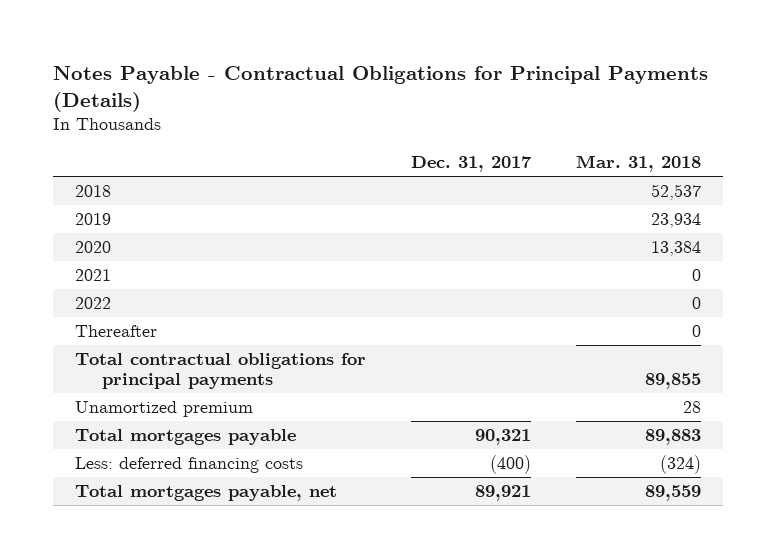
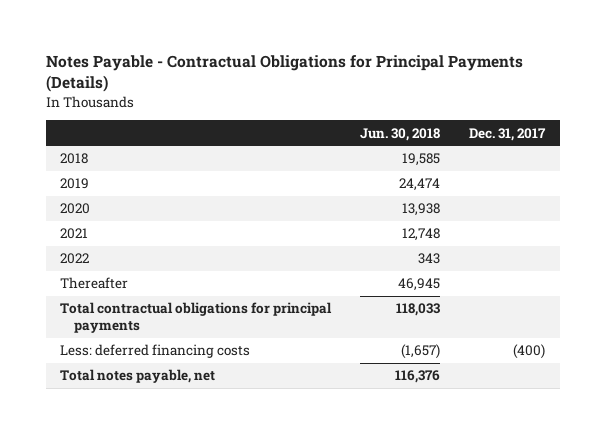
- | Dec. 31, 2017 | Mar. 31, 2018
+ | Jun. 30, 2018 | Dec. 31, 2017
- Unamortized premium | | 28
- Total mortgages payable | 90,321 | 89,883
- Total mortgages payable, net | 89,921 | 89,559
+ Total notes payable, net | 116,376 |

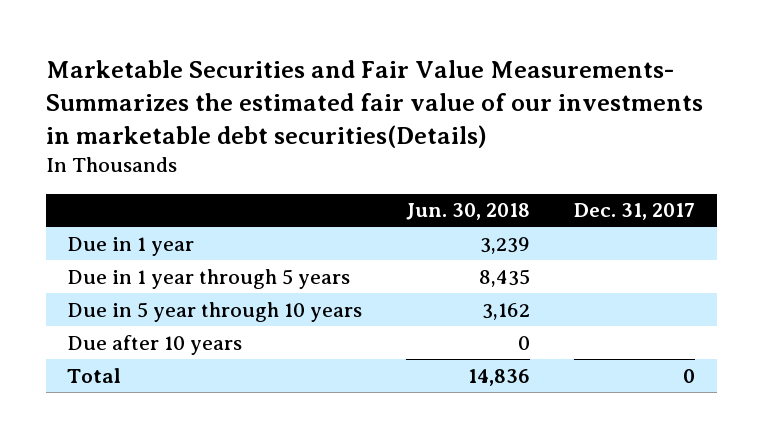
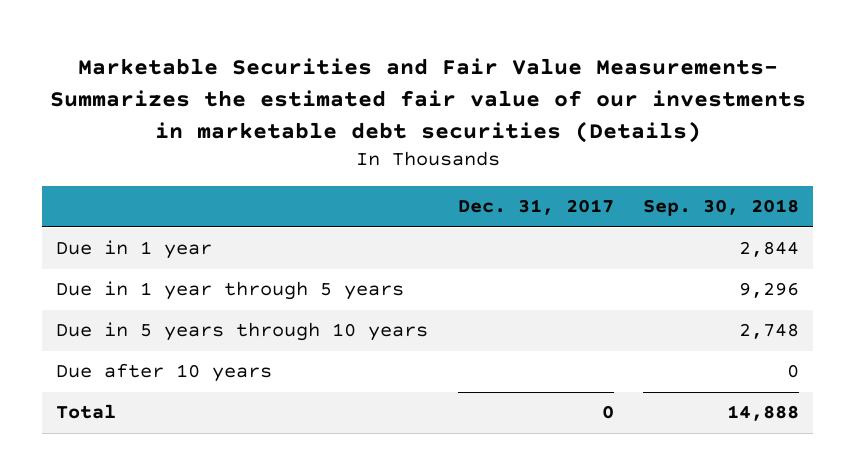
- Marketable Securities and Fair Value Measurements- Summarizes the estimated fair value of our investments in marketable debt securities(Details)
+ Marketable Securities and Fair Value Measurements- Summarizes the estimated fair value of our investments in marketable debt securities (Details)
- | Jun. 30, 2018 | Dec. 31, 2017
+ | Dec. 31, 2017 | Sep. 30, 2018
- Due in 5 year through 10 years | 3,162 |
+ Due in 5 years through 10 years | | 2,748

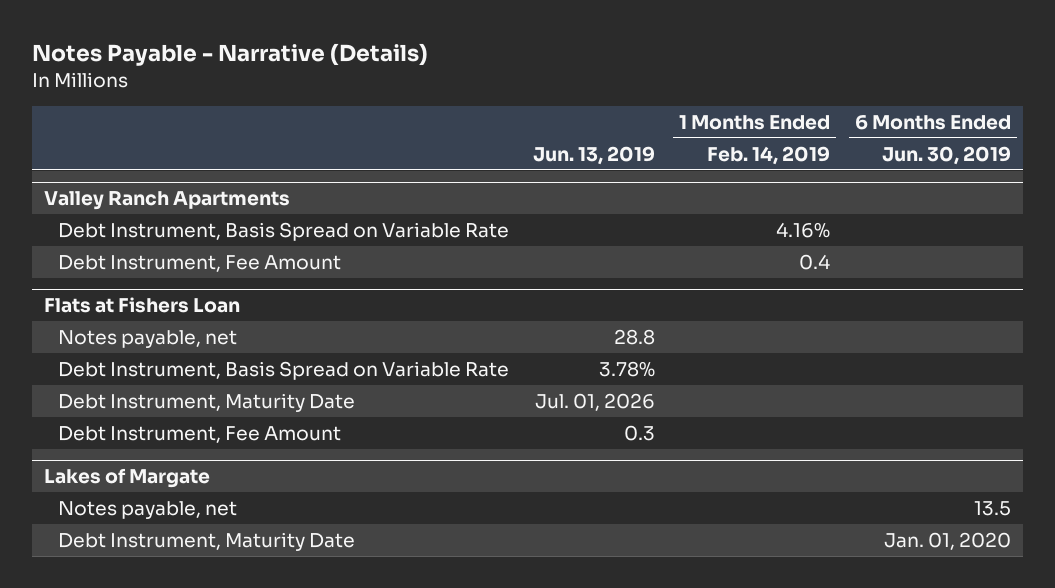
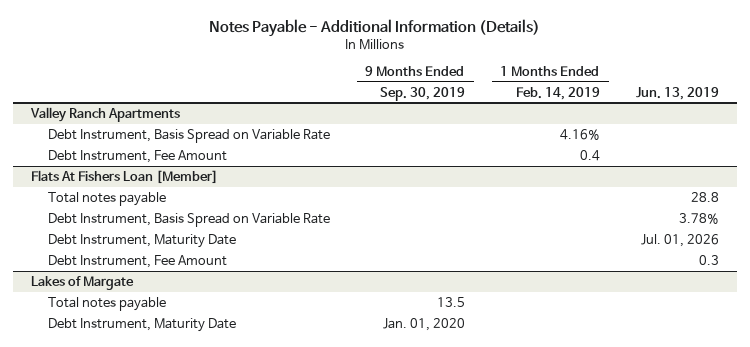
- Notes Payable - Narrative (Details)
+ Notes Payable - Additional Information (Details)
- | Jun. 13, 2019 | 1 Months Ended Feb. 14, 2019 | 6 Months Ended Jun. 30, 2019
+ | 9 Months Ended Sep. 30, 2019 | 1 Months Ended Feb. 14, 2019 | Jun. 13, 2019
- Flats at Fishers Loan
- Notes payable, net | 28.8 | |
+ Flats At Fishers Loan [Member]
+ Total notes payable | | | 28.8
@ Lakes of Margate
- Notes payable, net | | | 13.5
+ Total notes payable | 13.5 | |

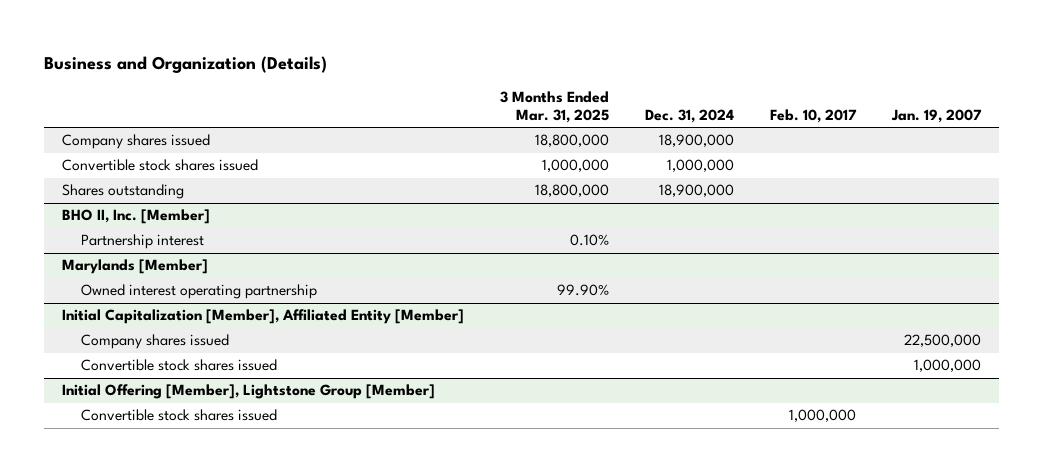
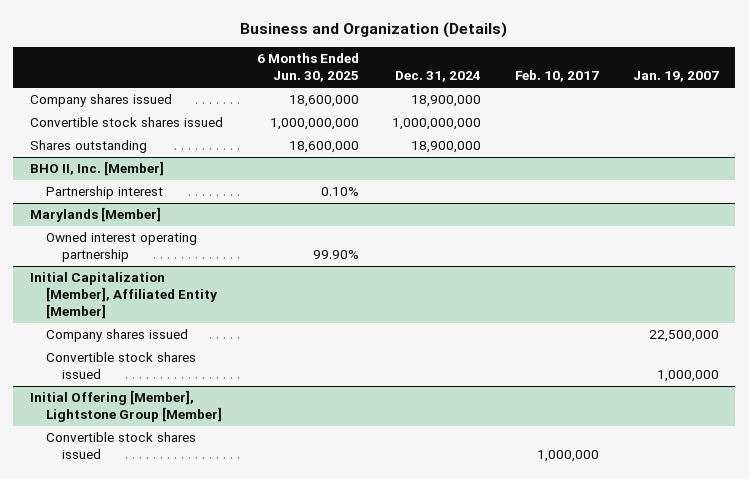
- | 3 Months Ended Mar. 31, 2025 | Dec. 31, 2024 | Feb. 10, 2017 | Jan. 19, 2007
+ | 6 Months Ended Jun. 30, 2025 | Dec. 31, 2024 | Feb. 10, 2017 | Jan. 19, 2007
- Convertible stock shares issued | 1,000,000 | 1,000,000 | |
+ Convertible stock shares issued | 1,000,000,000 | 1,000,000,000 | |

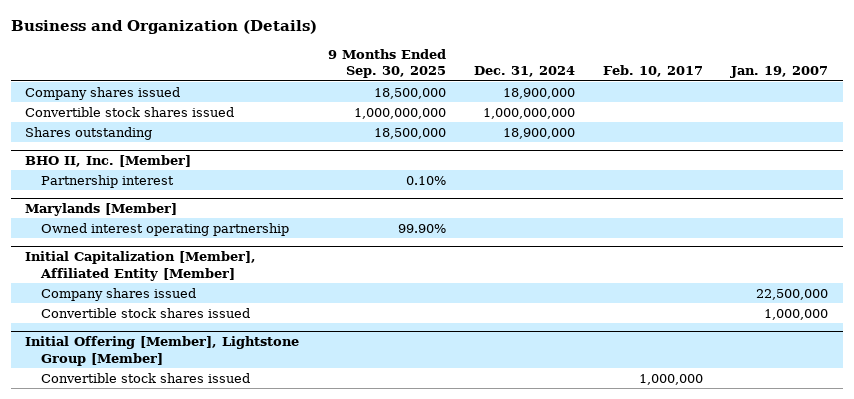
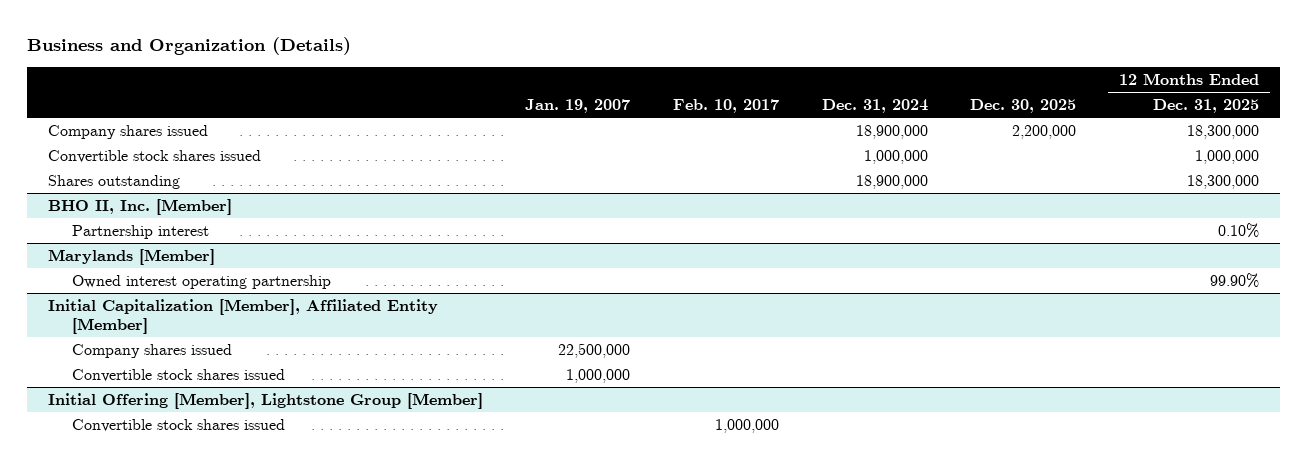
- | 9 Months Ended Sep. 30, 2025 | Dec. 31, 2024 | Feb. 10, 2017 | Jan. 19, 2007
+ | Jan. 19, 2007 | Feb. 10, 2017 | Dec. 31, 2024 | Dec. 30, 2025 | 12 Months Ended Dec. 31, 2025
- Convertible stock shares issued | 1,000,000,000 | 1,000,000,000 | |
+ Convertible stock shares issued | | | 1,000,000 | | 1,000,000

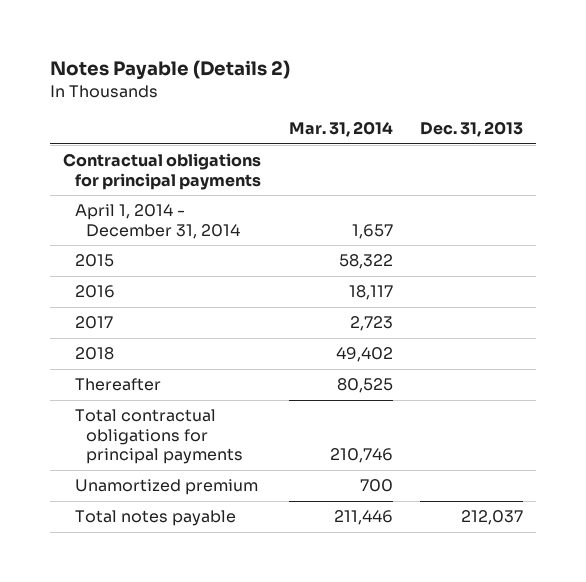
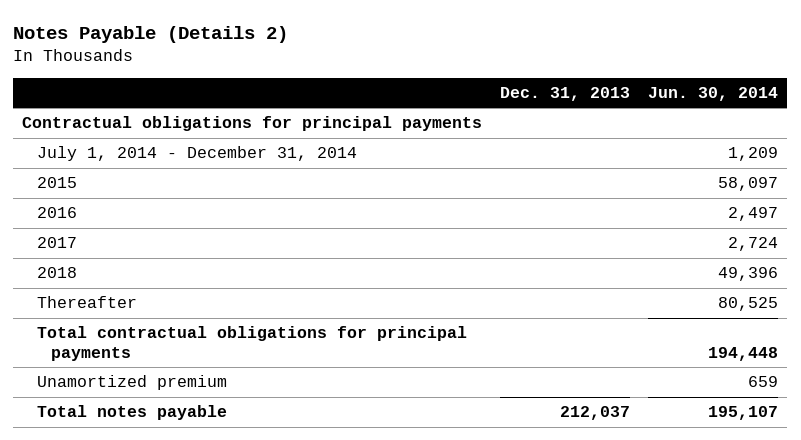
- | Mar. 31, 2014 | Dec. 31, 2013
+ | Dec. 31, 2013 | Jun. 30, 2014
- April 1, 2014 - December 31, 2014 | 1,657 |
+ July 1, 2014 - December 31, 2014 | | 1,209

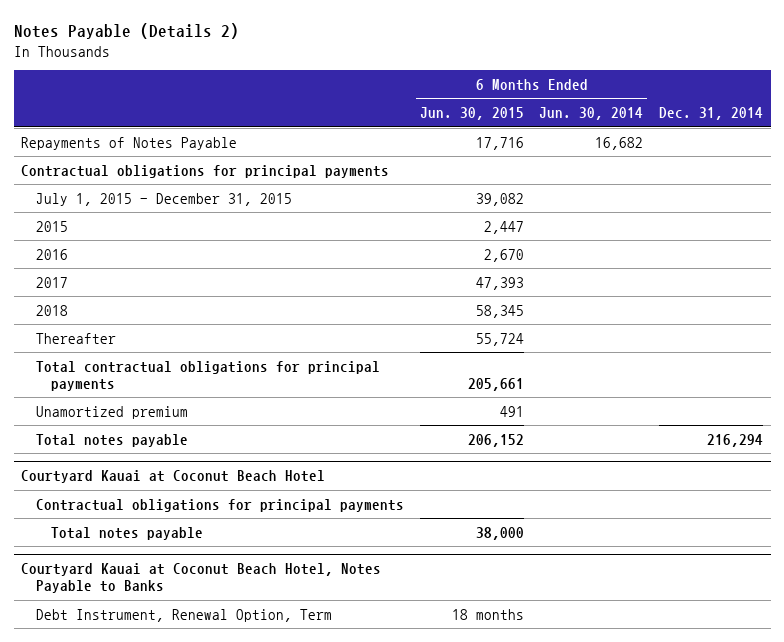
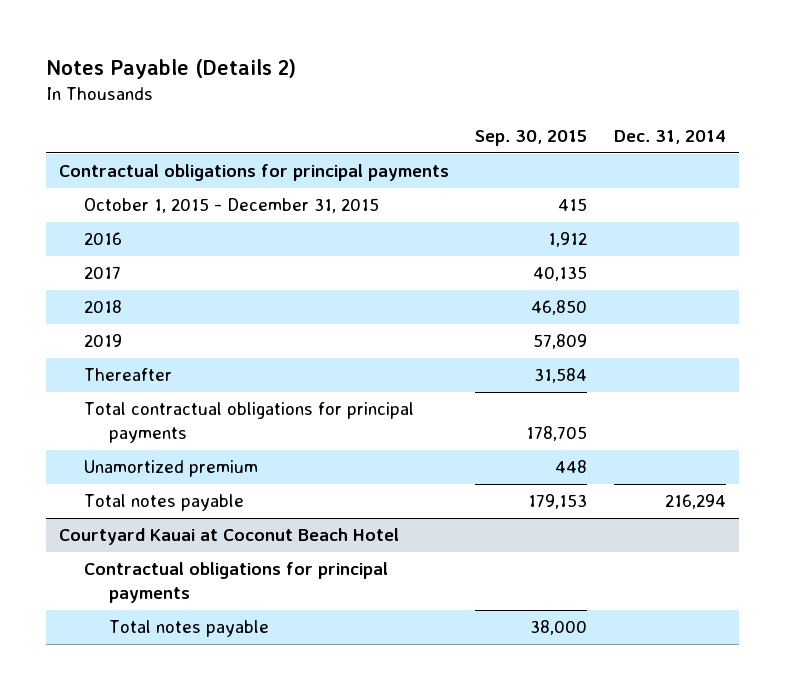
- | 6 Months Ended Jun. 30, 2015 | 6 Months Ended Jun. 30, 2014 | Dec. 31, 2014
+ | Sep. 30, 2015 | Dec. 31, 2014
- Repayments of Notes Payable | 17,716 | 16,682 |
- July 1, 2015 - December 31, 2015 | 39,082 | |
- 2015 | 2,447 | |
+ October 1, 2015 - December 31, 2015 | 415 |
+ 2019 | 57,809 |
- Courtyard Kauai at Coconut Beach Hotel, Notes Payable to Banks
- Debt Instrument, Renewal Option, Term | 18 months | |

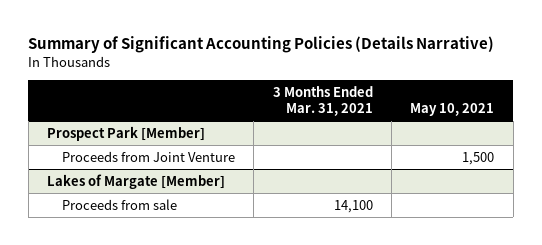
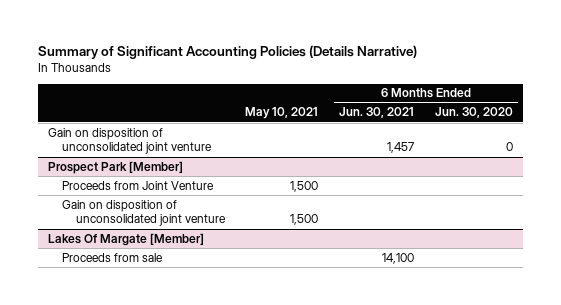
- | 3 Months Ended Mar. 31, 2021 | May 10, 2021
+ | May 10, 2021 | 6 Months Ended Jun. 30, 2021 | 6 Months Ended Jun. 30, 2020
+ Gain on disposition of unconsolidated joint venture | | 1,457 | 0
- Lakes of Margate [Member]
@ Prospect Park [Member]
+ Gain on disposition of unconsolidated joint venture | 1,500 | |
+ Lakes Of Margate [Member]

